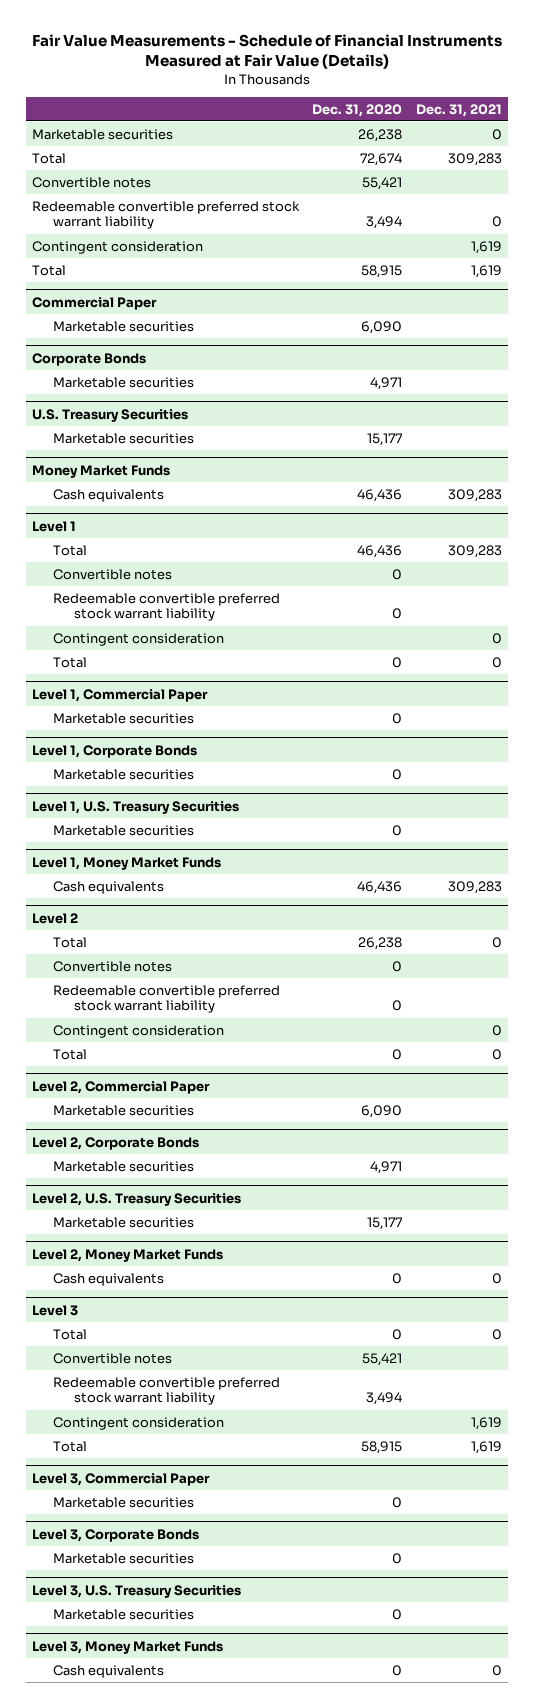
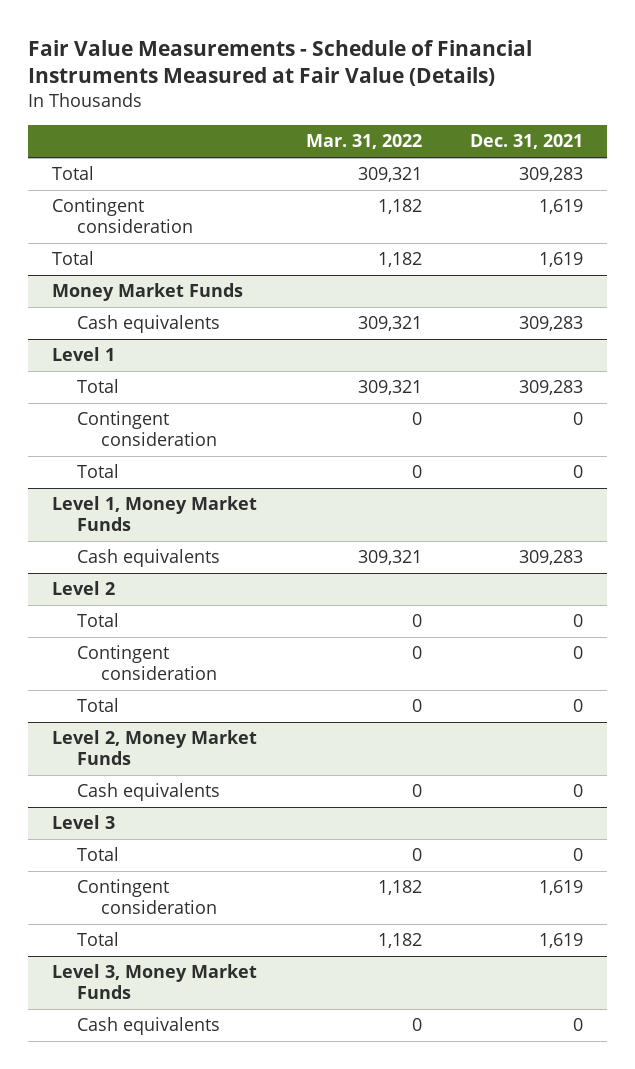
- | Dec. 31, 2020 | Dec. 31, 2021
+ | Mar. 31, 2022 | Dec. 31, 2021
- Marketable securities | 26,238 | 0
- Convertible notes | 55,421 |
- Redeemable convertible preferred stock warrant liability | 3,494 | 0
- Commercial Paper
- Marketable securities | 6,090 |
- Corporate Bonds
- Marketable securities | 4,971 |
- U.S. Treasury Securities
- Marketable securities | 15,177 |
@ Level 1
- Convertible notes | 0 |
- Redeemable convertible preferred stock warrant liability | 0 |
- Level 1, Commercial Paper
- Marketable securities | 0 |
- Level 1, Corporate Bonds
- Marketable securities | 0 |
- Level 1, U.S. Treasury Securities
- Marketable securities | 0 |
@ Level 2
- Convertible notes | 0 |
- Redeemable convertible preferred stock warrant liability | 0 |
- Level 2, Commercial Paper
- Marketable securities | 6,090 |
- Level 2, Corporate Bonds
- Marketable securities | 4,971 |
- Level 2, U.S. Treasury Securities
- Marketable securities | 15,177 |
@ Level 3
- Convertible notes | 55,421 |
- Redeemable convertible preferred stock warrant liability | 3,494 |
- Level 3, Commercial Paper
- Marketable securities | 0 |
- Level 3, Corporate Bonds
- Marketable securities | 0 |
- Level 3, U.S. Treasury Securities
- Marketable securities | 0 |

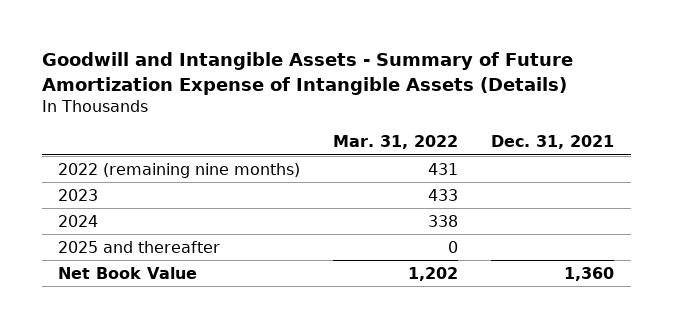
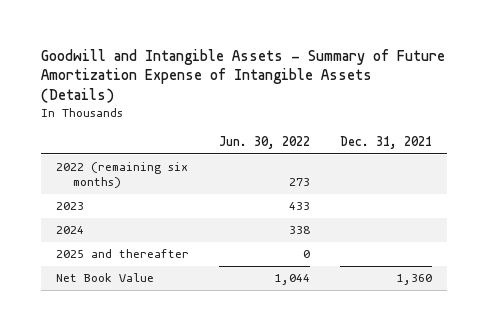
- | Mar. 31, 2022 | Dec. 31, 2021
+ | Jun. 30, 2022 | Dec. 31, 2021
- 2022 (remaining nine months) | 431 |
+ 2022 (remaining six months) | 273 |

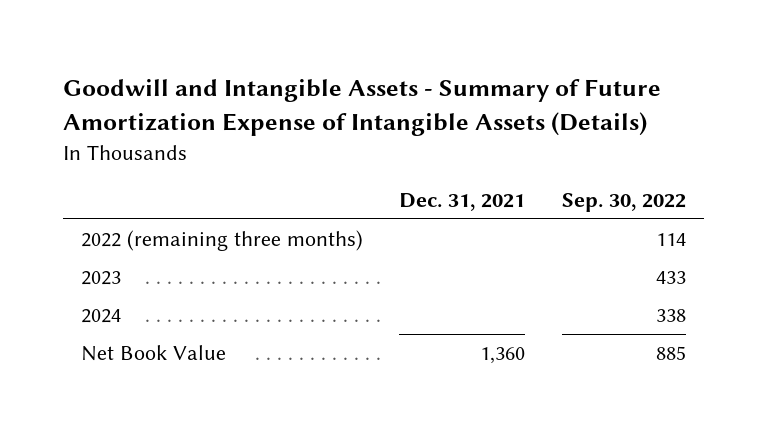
- | Jun. 30, 2022 | Dec. 31, 2021
+ | Dec. 31, 2021 | Sep. 30, 2022
- 2022 (remaining six months) | 273 |
+ 2022 (remaining three months) | | 114
- 2025 and thereafter | 0 |

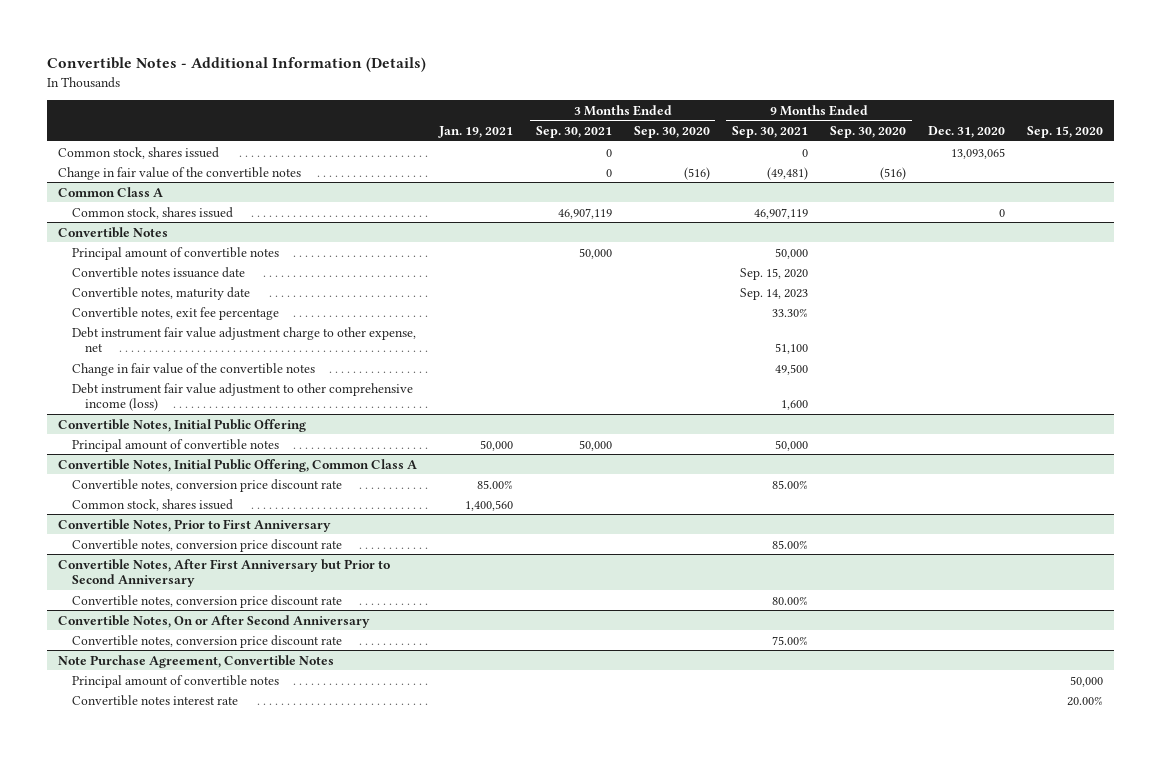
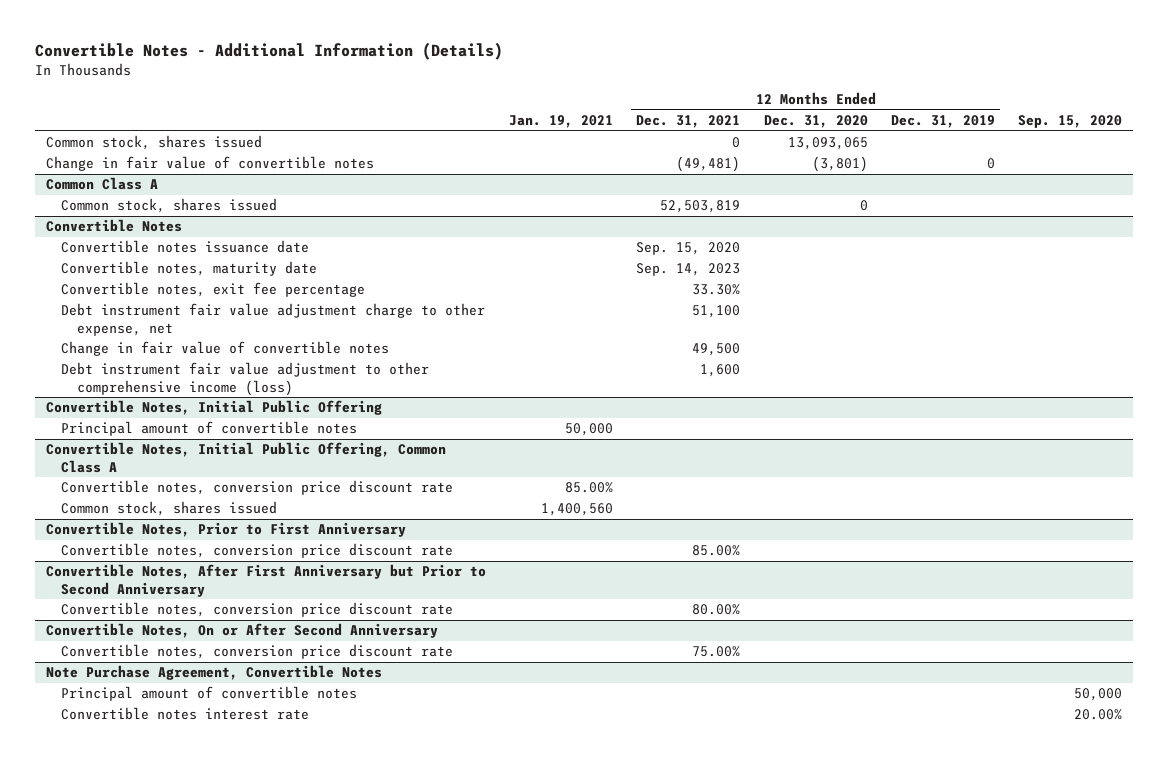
- | Jan. 19, 2021 | 3 Months Ended Sep. 30, 2021 | 3 Months Ended Sep. 30, 2020 | 9 Months Ended Sep. 30, 2021 | 9 Months Ended Sep. 30, 2020 | Dec. 31, 2020 | Sep. 15, 2020
+ | Jan. 19, 2021 | 12 Months Ended Dec. 31, 2021 | 12 Months Ended Dec. 31, 2020 | 12 Months Ended Dec. 31, 2019 | Sep. 15, 2020
- Change in fair value of the convertible notes | | 0 | (516) | (49,481) | (516) | |
+ Change in fair value of convertible notes | | (49,481) | (3,801) | 0 |
@ Convertible Notes
- Principal amount of convertible notes | | 50,000 | | 50,000 | | |
- Change in fair value of the convertible notes | | | | 49,500 | | |
+ Change in fair value of convertible notes | | 49,500 | | |

